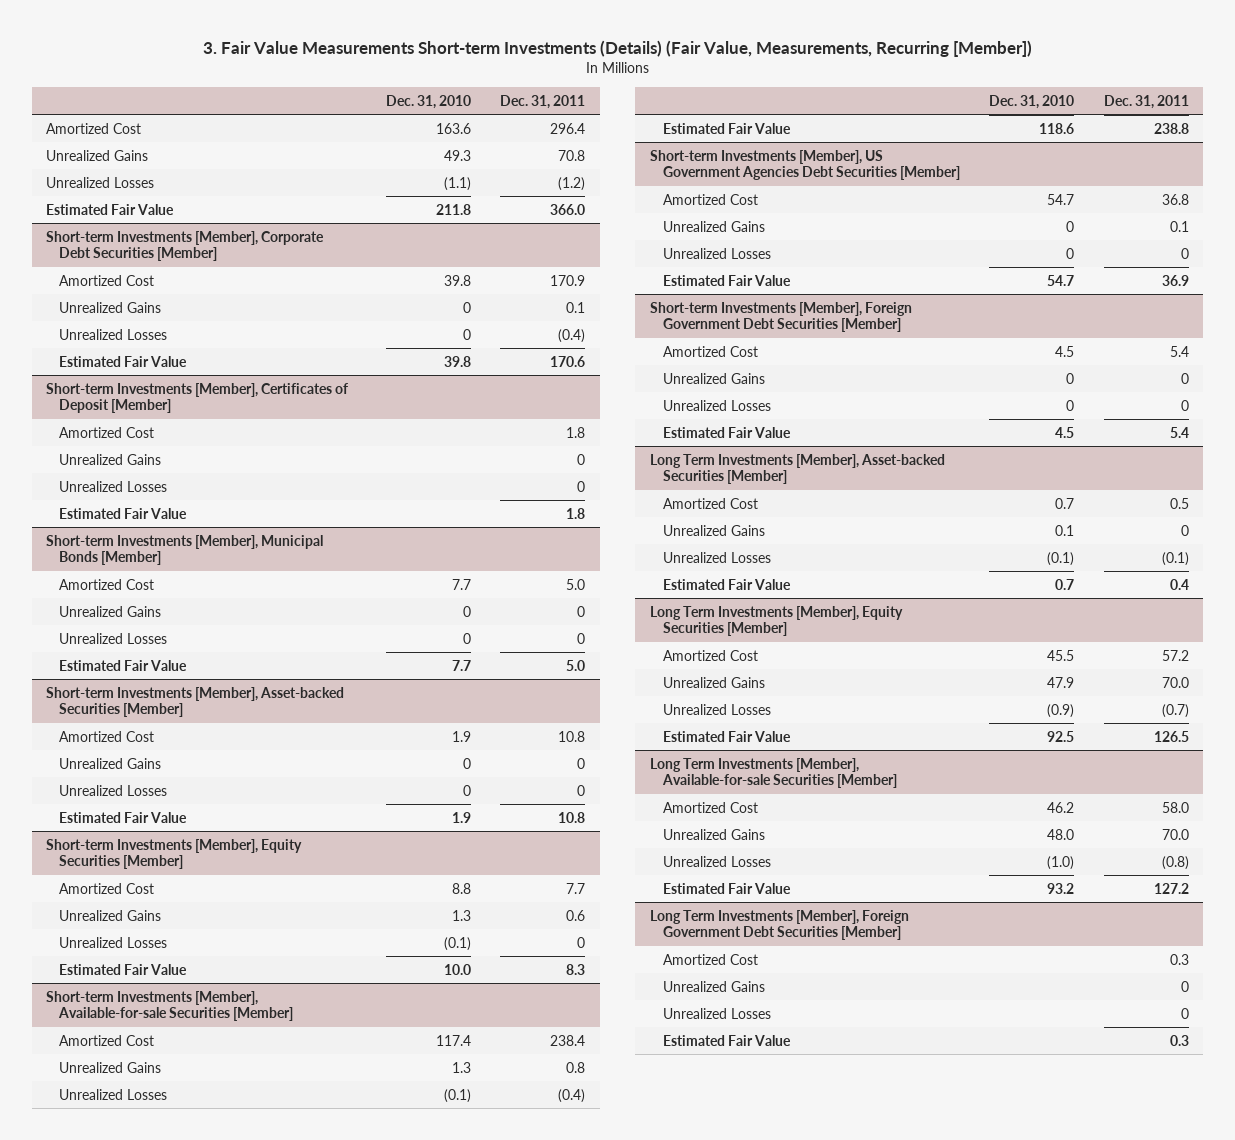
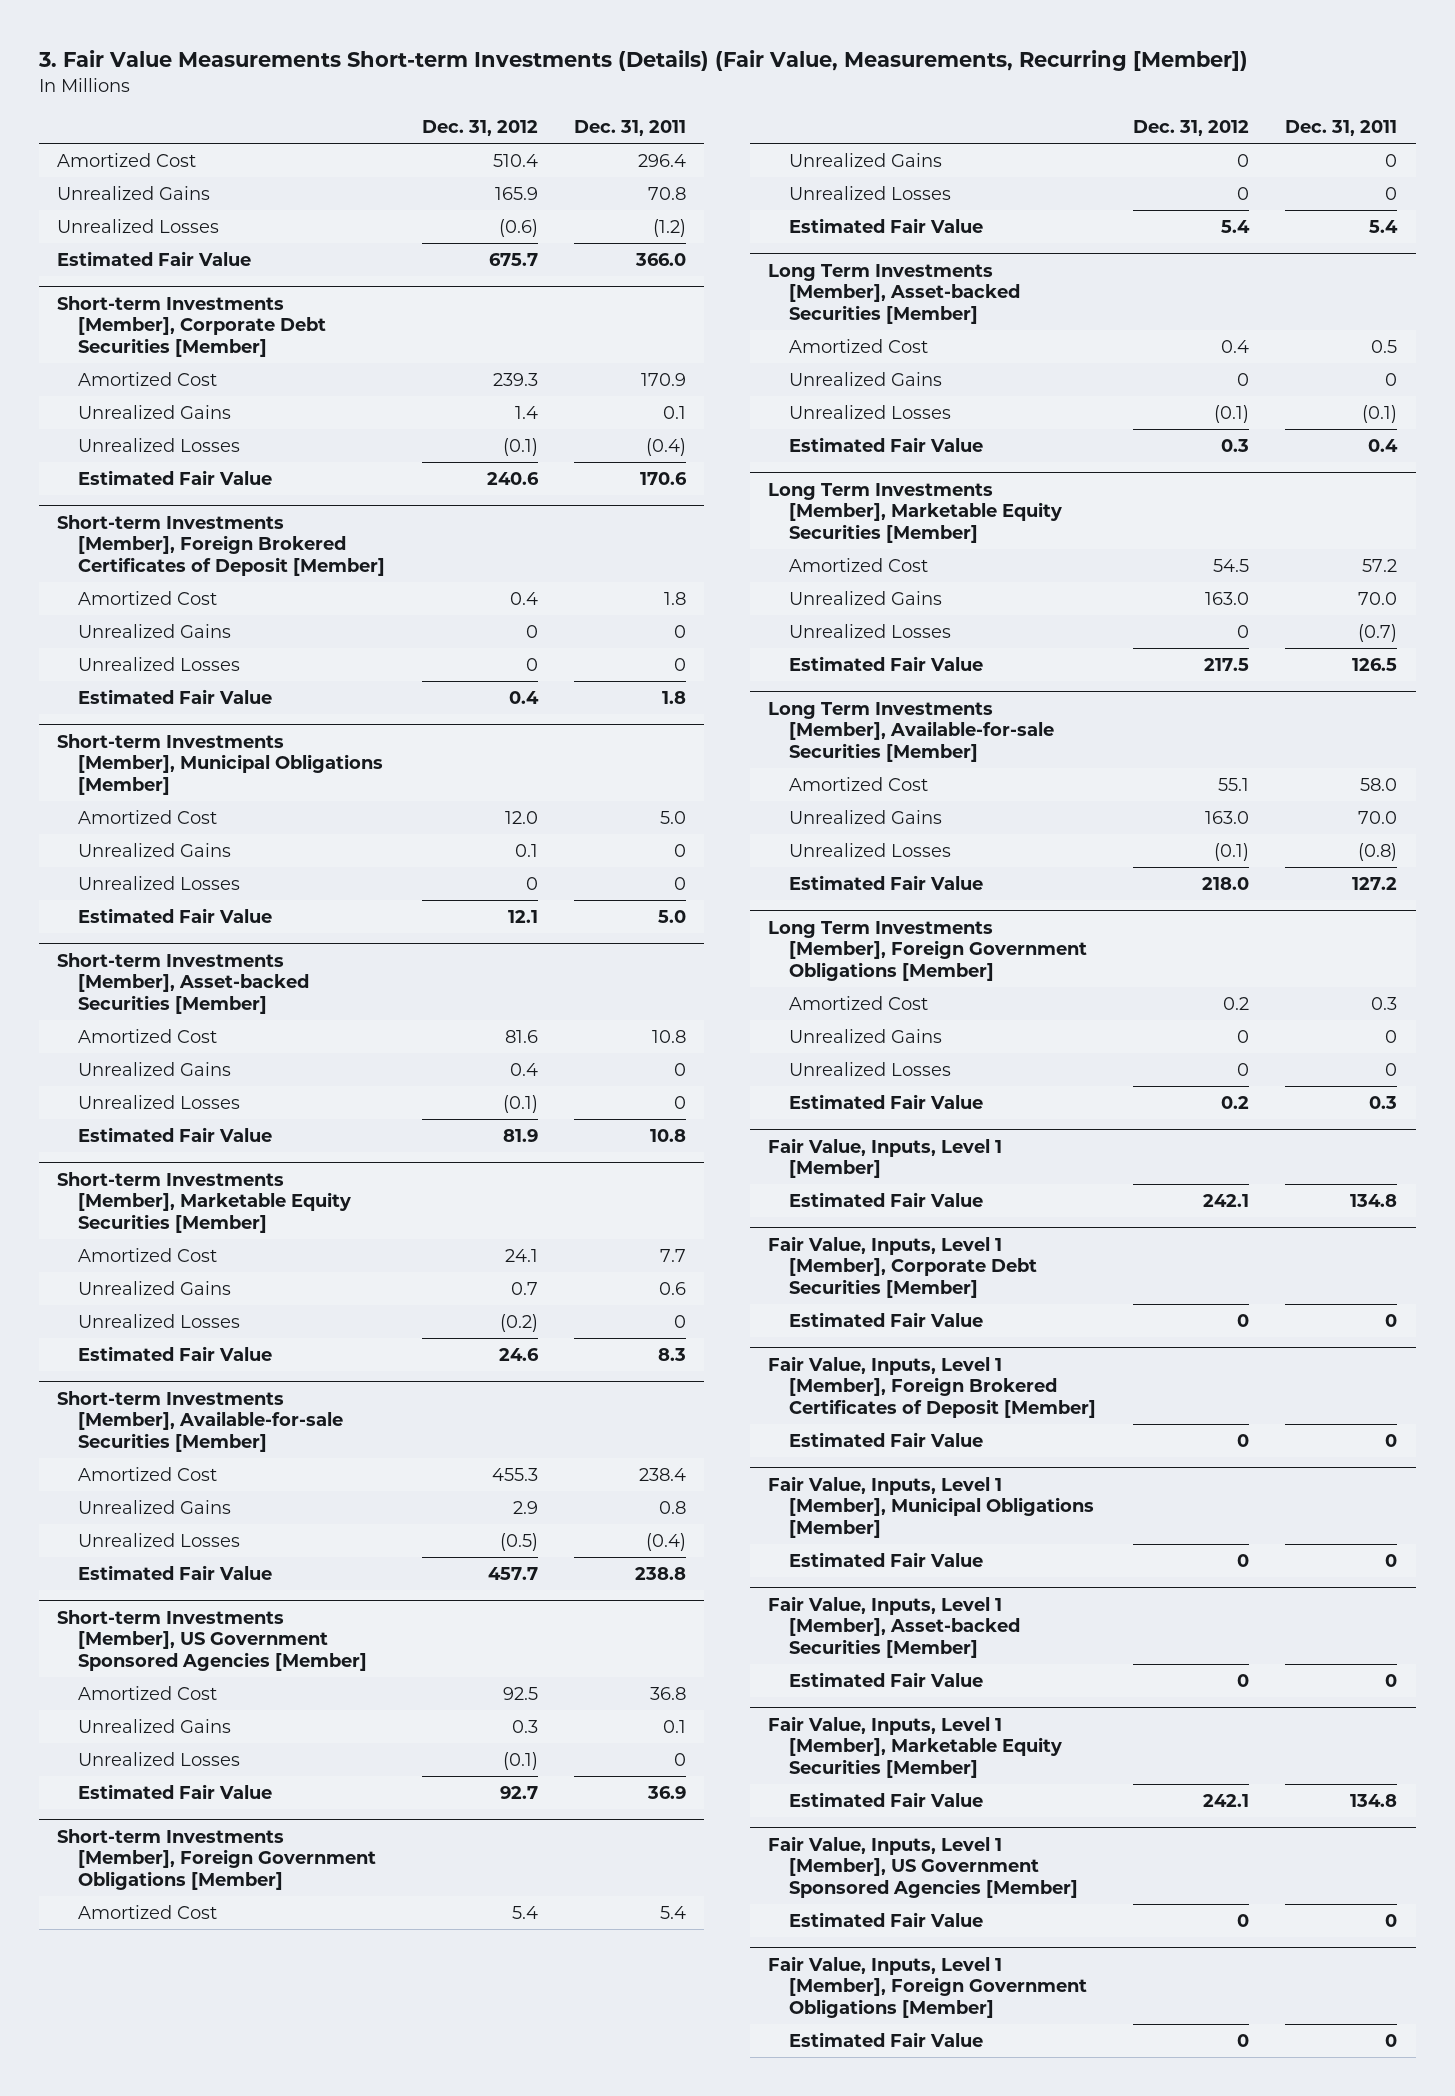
- | Dec. 31, 2010 | Dec. 31, 2011
+ | Dec. 31, 2012 | Dec. 31, 2011
- Short-term Investments [Member], Certificates of Deposit [Member]
+ Short-term Investments [Member], Foreign Brokered Certificates of Deposit [Member]
- Short-term Investments [Member], Municipal Bonds [Member]
+ Short-term Investments [Member], Municipal Obligations [Member]
- Short-term Investments [Member], Equity Securities [Member]
+ Short-term Investments [Member], Marketable Equity Securities [Member]
- Short-term Investments [Member], US Government Agencies Debt Securities [Member]
+ Short-term Investments [Member], US Government Sponsored Agencies [Member]
- Short-term Investments [Member], Foreign Government Debt Securities [Member]
+ Short-term Investments [Member], Foreign Government Obligations [Member]
- Long Term Investments [Member], Equity Securities [Member]
+ Long Term Investments [Member], Marketable Equity Securities [Member]
- Long Term Investments [Member], Foreign Government Debt Securities [Member]
+ Long Term Investments [Member], Foreign Government Obligations [Member]
+ Fair Value, Inputs, Level 1 [Member]
+ Estimated Fair Value | 242.1 | 134.8
+ Fair Value, Inputs, Level 1 [Member], Corporate Debt Securities [Member]
+ Estimated Fair Value | 0 | 0
+ Fair Value, Inputs, Level 1 [Member], Foreign Brokered Certificates of Deposit [Member]
+ Estimated Fair Value | 0 | 0
+ Fair Value, Inputs, Level 1 [Member], Municipal Obligations [Member]
+ Estimated Fair Value | 0 | 0
+ Fair Value, Inputs, Level 1 [Member], Asset-backed Securities [Member]
+ Estimated Fair Value | 0 | 0
+ Fair Value, Inputs, Level 1 [Member], Marketable Equity Securities [Member]
+ Estimated Fair Value | 242.1 | 134.8
+ Fair Value, Inputs, Level 1 [Member], US Government Sponsored Agencies [Member]
+ Estimated Fair Value | 0 | 0
+ Fair Value, Inputs, Level 1 [Member], Foreign Government Obligations [Member]
+ Estimated Fair Value | 0 | 0

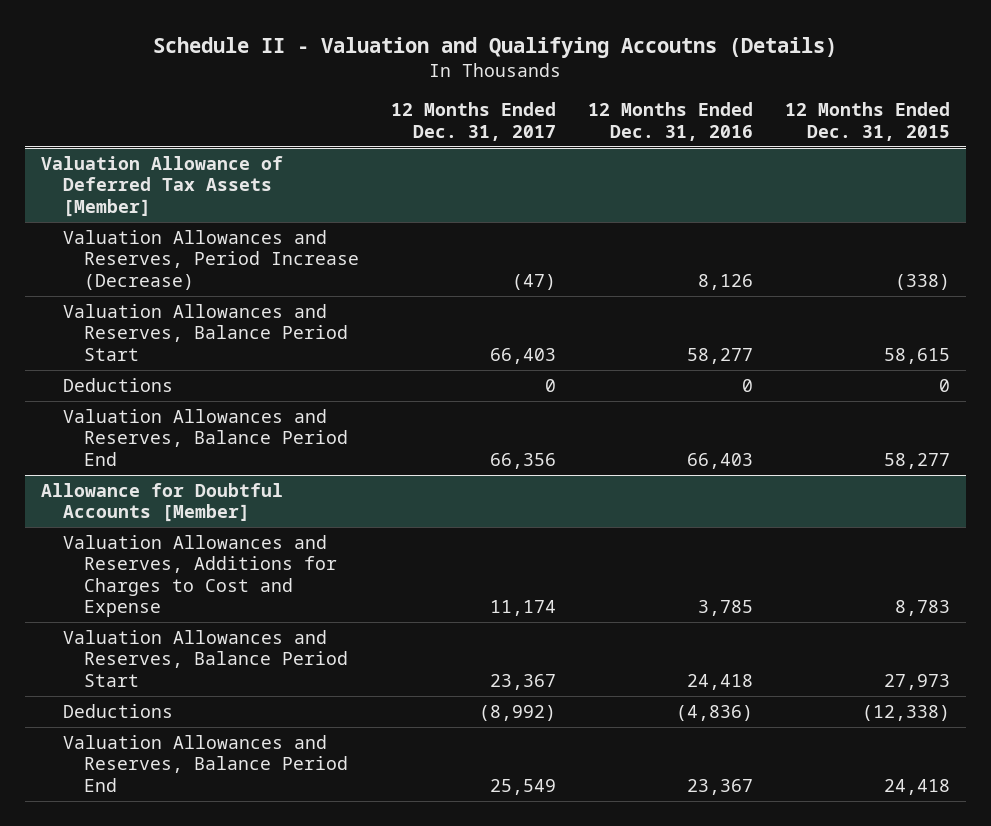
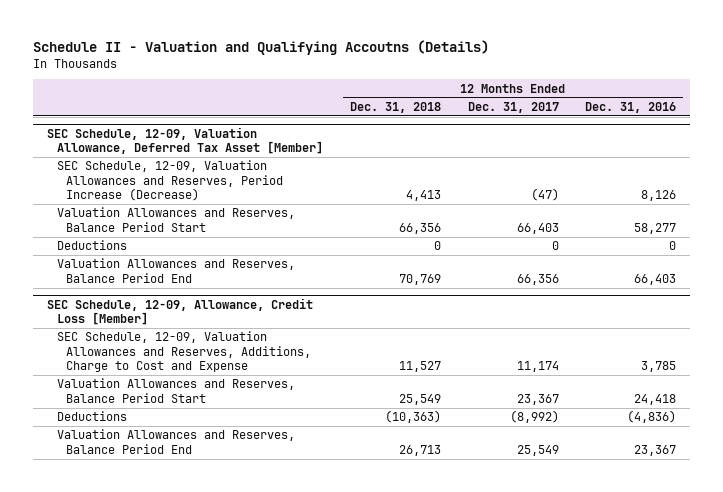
- | 12 Months Ended Dec. 31, 2017 | 12 Months Ended Dec. 31, 2016 | 12 Months Ended Dec. 31, 2015
+ | 12 Months Ended Dec. 31, 2018 | 12 Months Ended Dec. 31, 2017 | 12 Months Ended Dec. 31, 2016
- Valuation Allowance of Deferred Tax Assets [Member]
- Valuation Allowances and Reserves, Period Increase (Decrease) | (47) | 8,126 | (338)
+ SEC Schedule, 12-09, Valuation Allowance, Deferred Tax Asset [Member]
+ SEC Schedule, 12-09, Valuation Allowances and Reserves, Period Increase (Decrease) | 4,413 | (47) | 8,126
- Allowance for Doubtful Accounts [Member]
- Valuation Allowances and Reserves, Additions for Charges to Cost and Expense | 11,174 | 3,785 | 8,783
+ SEC Schedule, 12-09, Allowance, Credit Loss [Member]
+ SEC Schedule, 12-09, Valuation Allowances and Reserves, Additions, Charge to Cost and Expense | 11,527 | 11,174 | 3,785

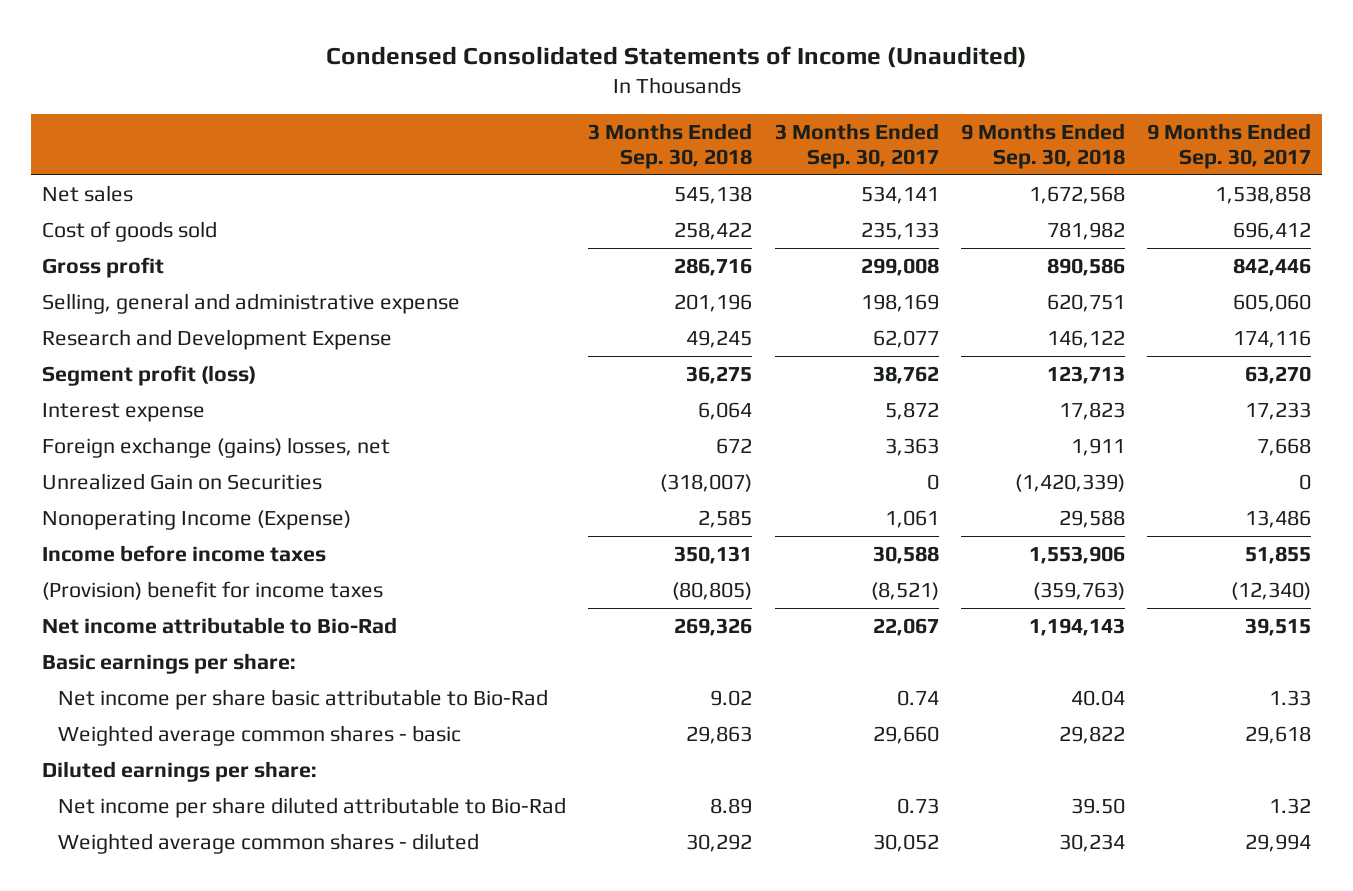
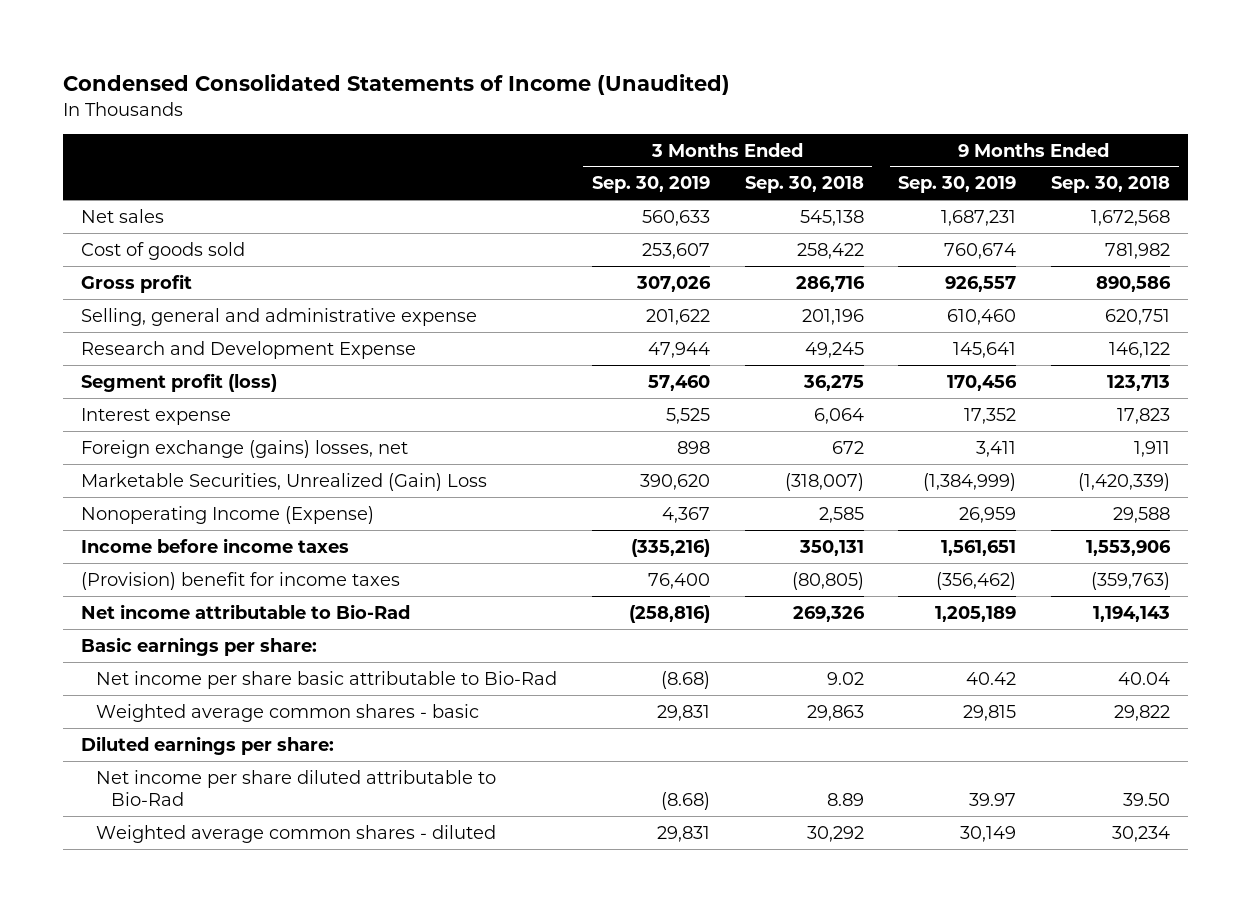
- | 3 Months Ended Sep. 30, 2018 | 3 Months Ended Sep. 30, 2017 | 9 Months Ended Sep. 30, 2018 | 9 Months Ended Sep. 30, 2017
+ | 3 Months Ended Sep. 30, 2019 | 3 Months Ended Sep. 30, 2018 | 9 Months Ended Sep. 30, 2019 | 9 Months Ended Sep. 30, 2018
- Unrealized Gain on Securities | (318,007) | 0 | (1,420,339) | 0
+ Marketable Securities, Unrealized (Gain) Loss | 390,620 | (318,007) | (1,384,999) | (1,420,339)

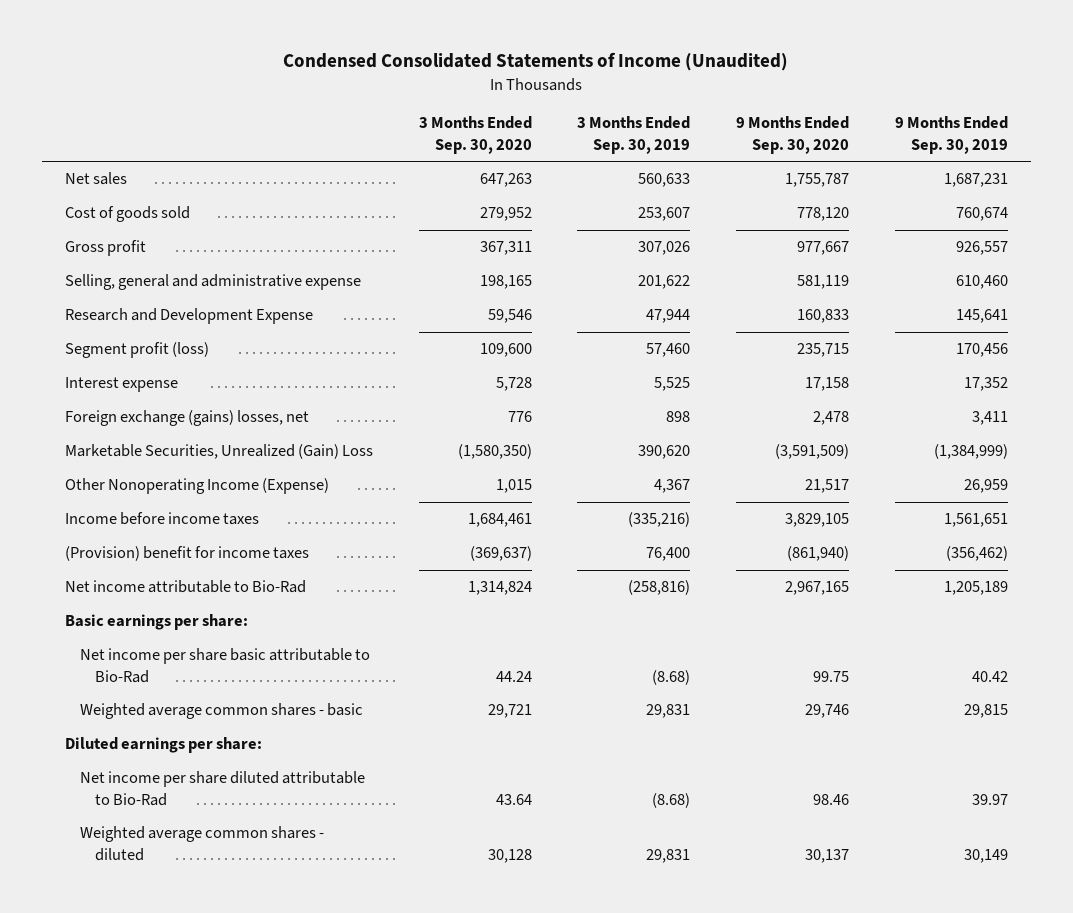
- | 3 Months Ended Sep. 30, 2019 | 3 Months Ended Sep. 30, 2018 | 9 Months Ended Sep. 30, 2019 | 9 Months Ended Sep. 30, 2018
+ | 3 Months Ended Sep. 30, 2020 | 3 Months Ended Sep. 30, 2019 | 9 Months Ended Sep. 30, 2020 | 9 Months Ended Sep. 30, 2019
- Nonoperating Income (Expense) | 4,367 | 2,585 | 26,959 | 29,588
+ Other Nonoperating Income (Expense) | 1,015 | 4,367 | 21,517 | 26,959

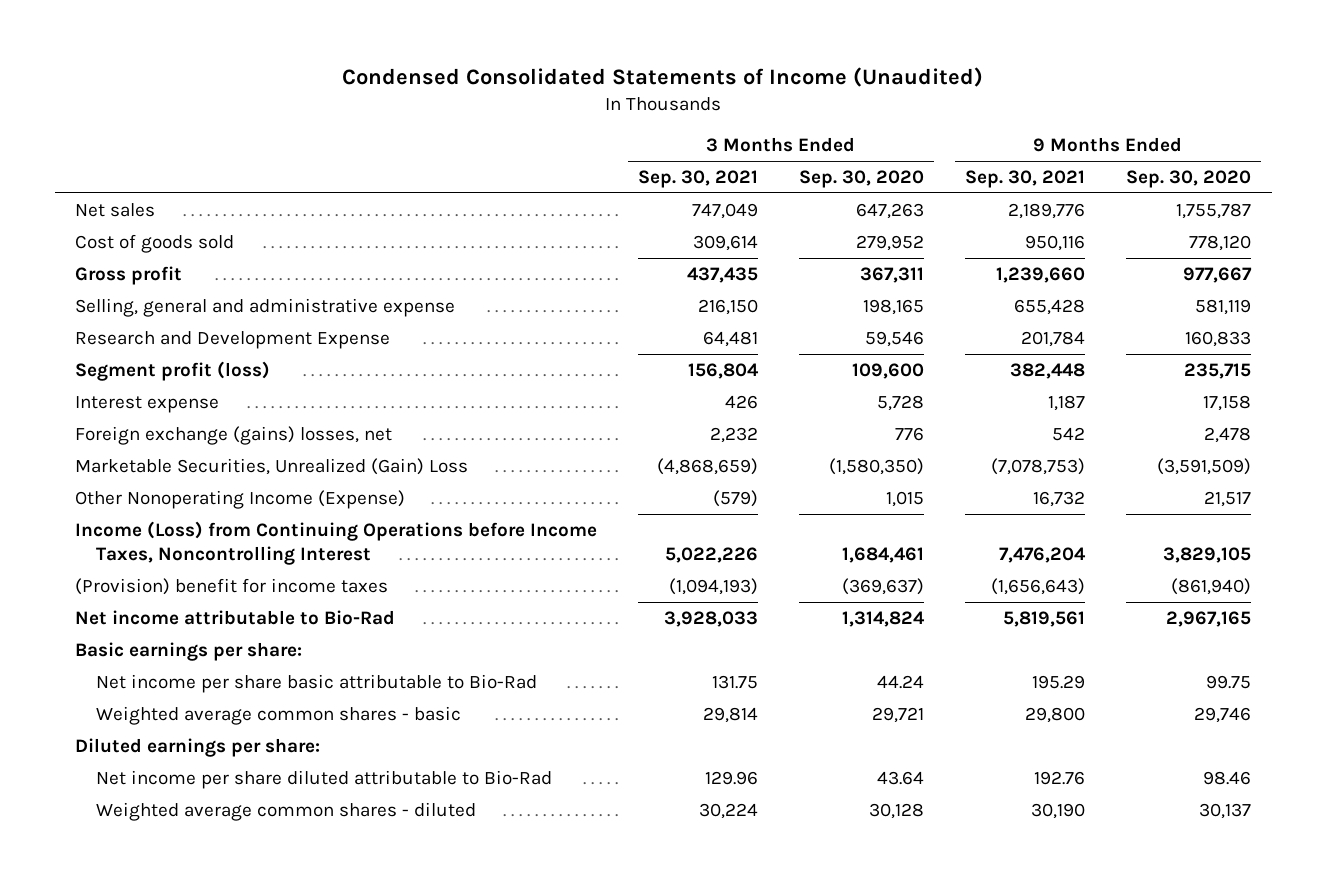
- | 3 Months Ended Sep. 30, 2020 | 3 Months Ended Sep. 30, 2019 | 9 Months Ended Sep. 30, 2020 | 9 Months Ended Sep. 30, 2019
+ | 3 Months Ended Sep. 30, 2021 | 3 Months Ended Sep. 30, 2020 | 9 Months Ended Sep. 30, 2021 | 9 Months Ended Sep. 30, 2020
- Income before income taxes | 1,684,461 | (335,216) | 3,829,105 | 1,561,651
+ Income (Loss) from Continuing Operations before Income Taxes, Noncontrolling Interest | 5,022,226 | 1,684,461 | 7,476,204 | 3,829,105

